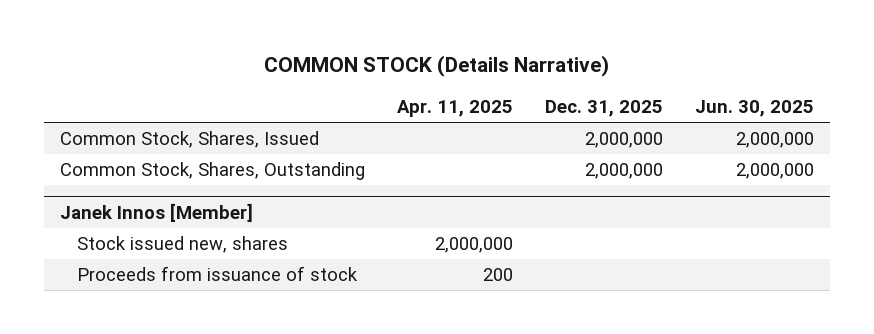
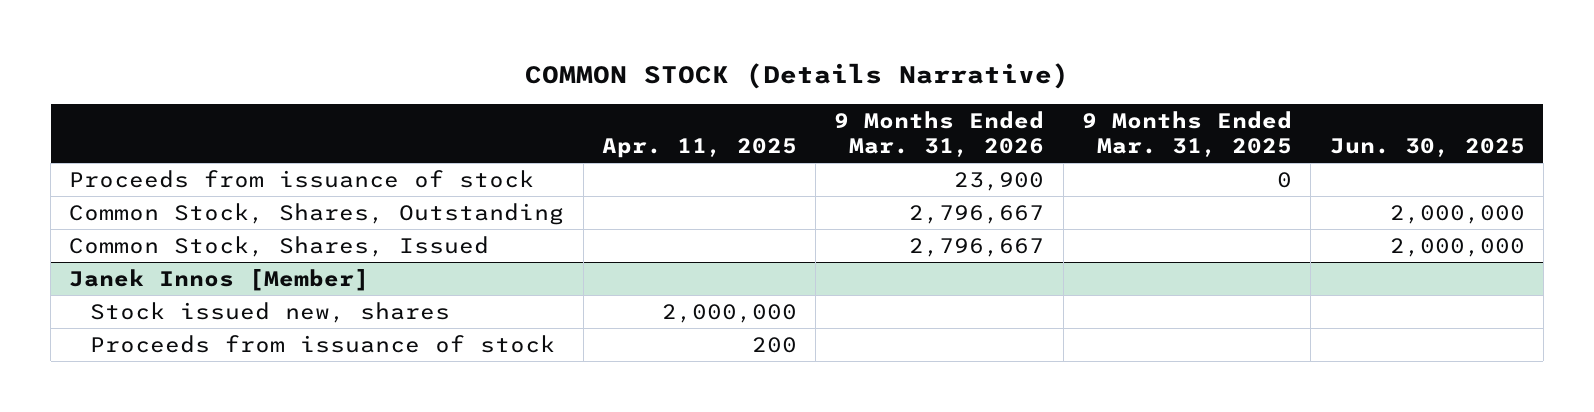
- | Apr. 11, 2025 | Dec. 31, 2025 | Jun. 30, 2025
+ | Apr. 11, 2025 | 9 Months Ended Mar. 31, 2026 | 9 Months Ended Mar. 31, 2025 | Jun. 30, 2025
+ Proceeds from issuance of stock | | 23,900 | 0 |
moved down: Common Stock, Shares, Issued | | 2,796,667 | | 2,000,000

